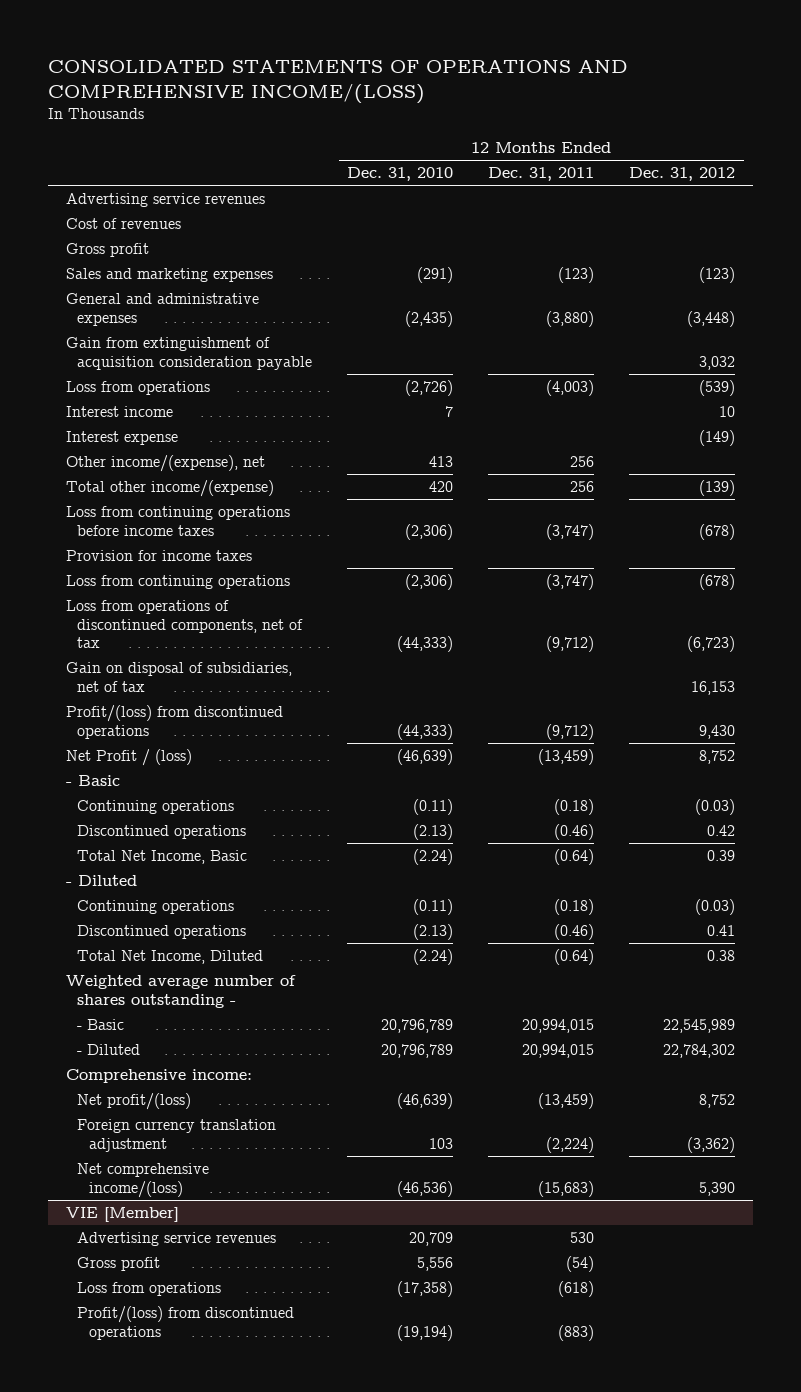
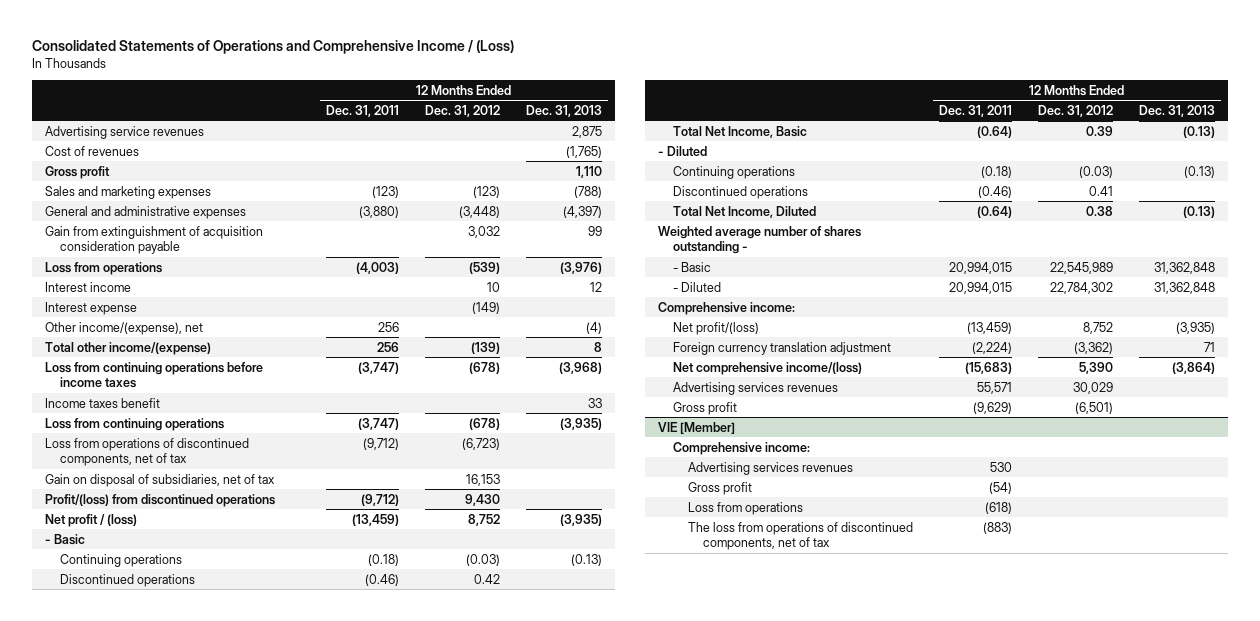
- CONSOLIDATED STATEMENTS OF OPERATIONS AND COMPREHENSIVE INCOME/(LOSS)
+ Consolidated Statements of Operations and Comprehensive Income / (Loss)
- | 12 Months Ended Dec. 31, 2010 | 12 Months Ended Dec. 31, 2011 | 12 Months Ended Dec. 31, 2012
+ | 12 Months Ended Dec. 31, 2011 | 12 Months Ended Dec. 31, 2012 | 12 Months Ended Dec. 31, 2013
- Provision for income taxes
+ Income taxes benefit | | | 33
- Net Profit / (loss) | (46,639) | (13,459) | 8,752
+ Net profit / (loss) | (13,459) | 8,752 | (3,935)
+ Advertising services revenues | 55,571 | 30,029 |
+ Gross profit | (9,629) | (6,501) |
@ VIE [Member]
- Advertising service revenues | 20,709 | 530 |
+ Comprehensive income:
+ Advertising services revenues | 530 | |
- Profit/(loss) from discontinued operations | (19,194) | (883) |
+ The loss from operations of discontinued components, net of tax | (883) | |

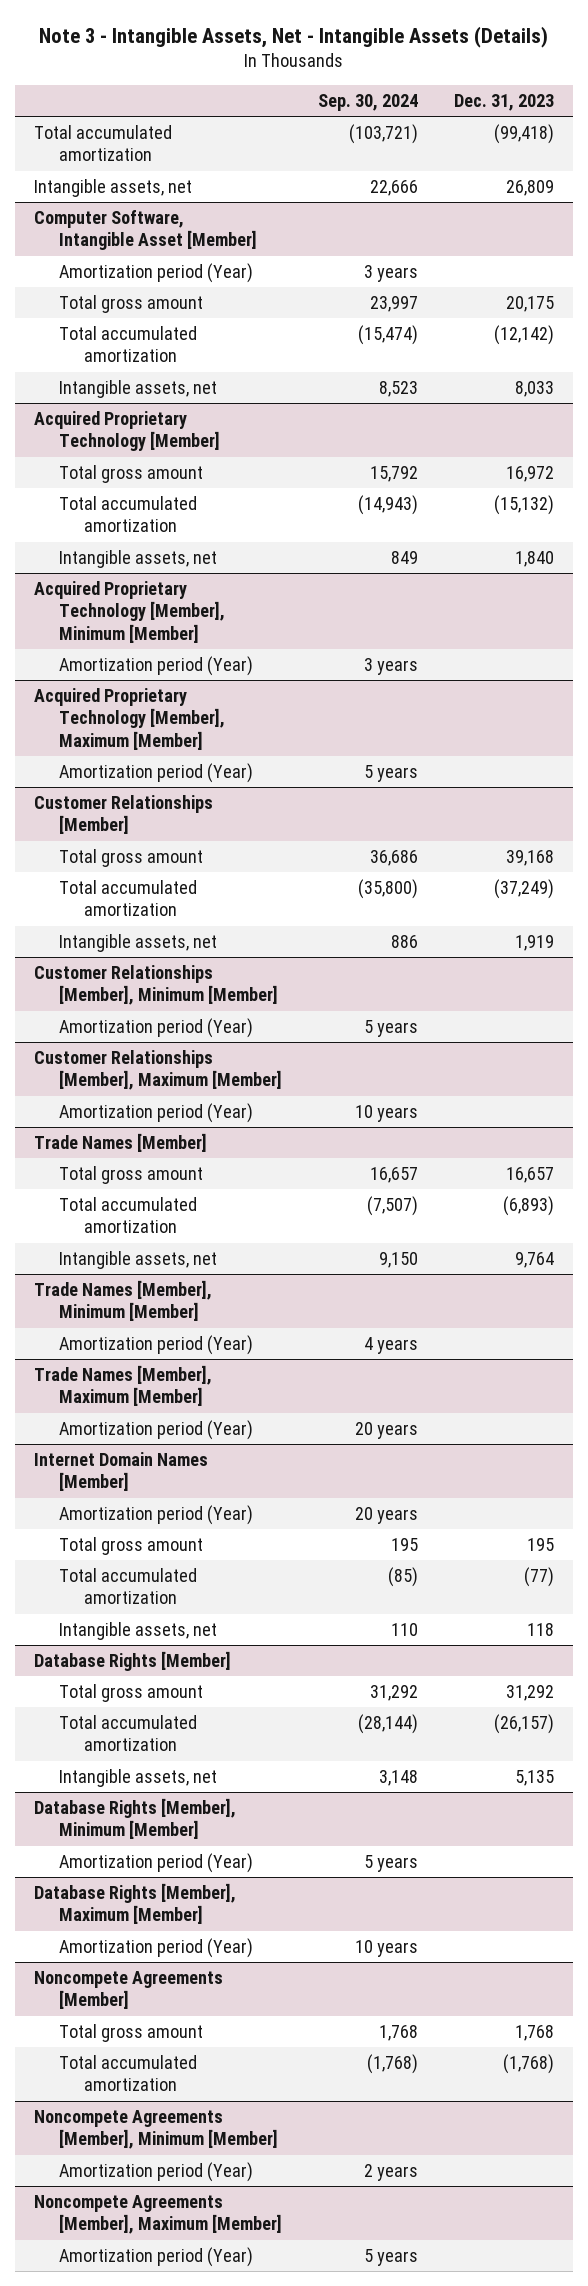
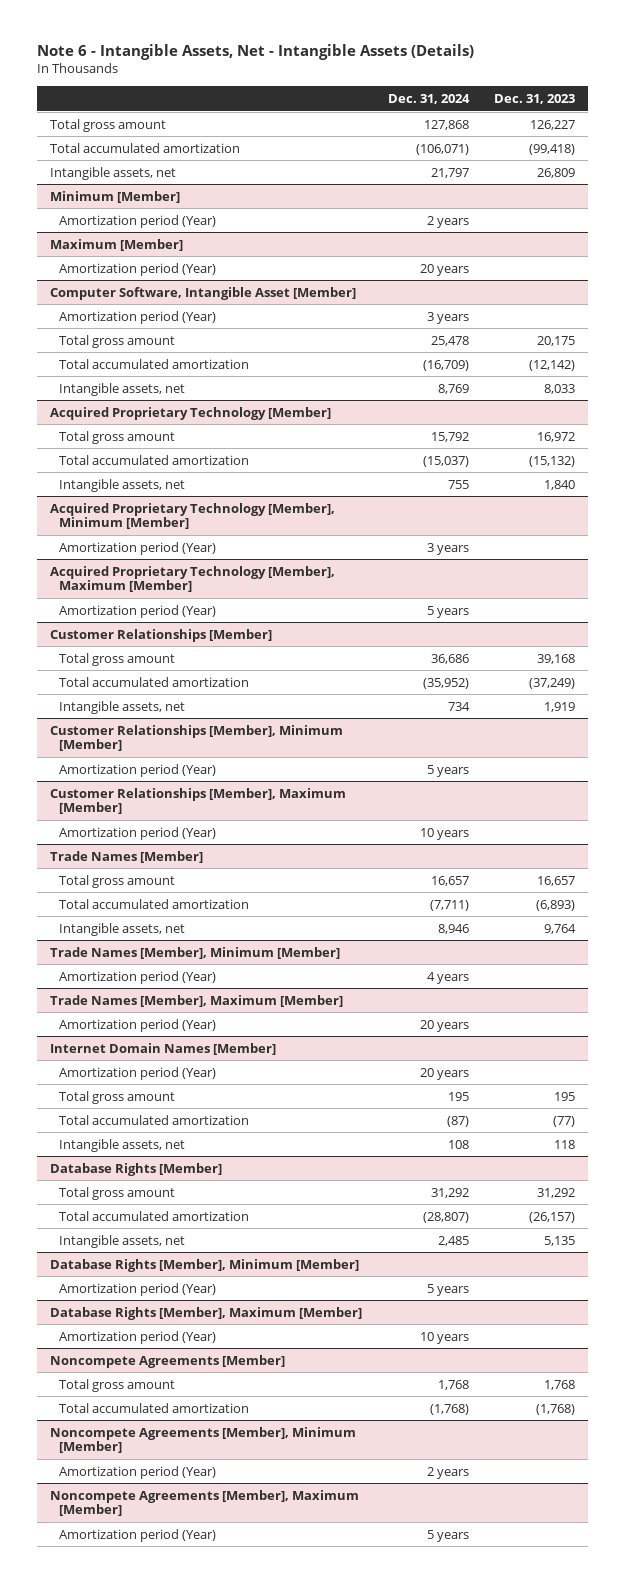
- Note 3 - Intangible Assets, Net - Intangible Assets (Details)
+ Note 6 - Intangible Assets, Net - Intangible Assets (Details)
- | Sep. 30, 2024 | Dec. 31, 2023
+ | Dec. 31, 2024 | Dec. 31, 2023
+ Total gross amount | 127,868 | 126,227
+ Minimum [Member]
+ Amortization period (Year) | 2 years |
+ Maximum [Member]
+ Amortization period (Year) | 20 years |

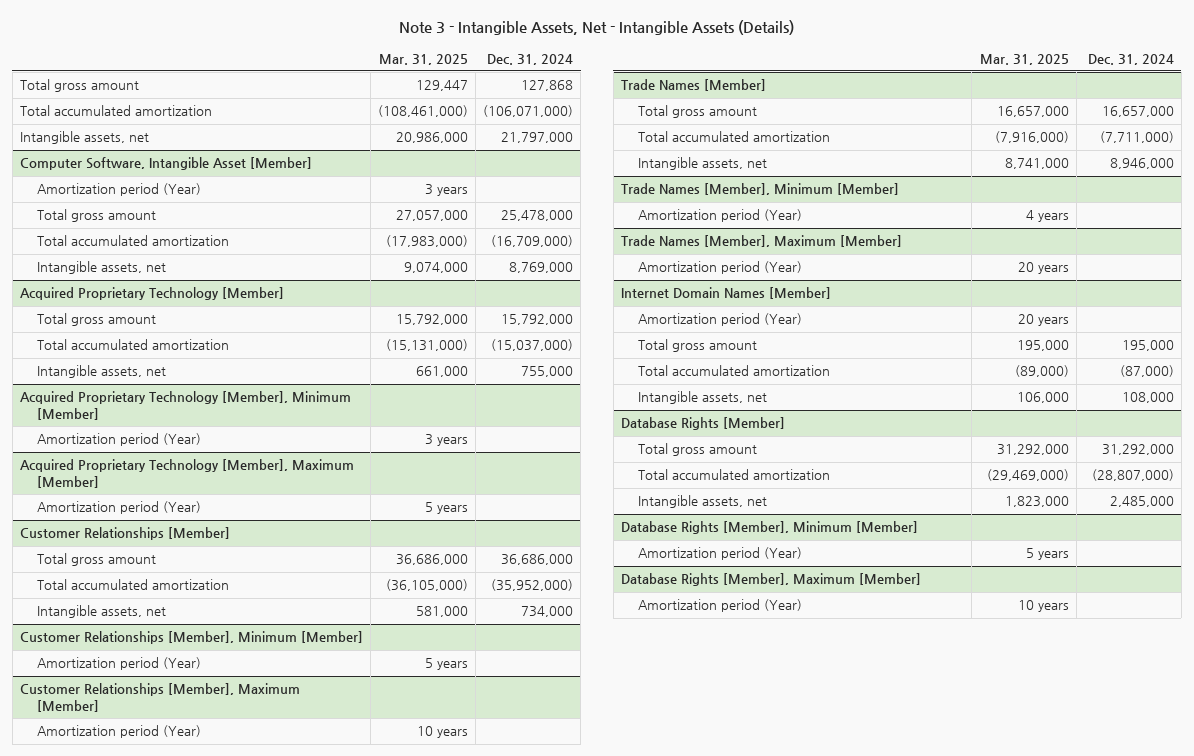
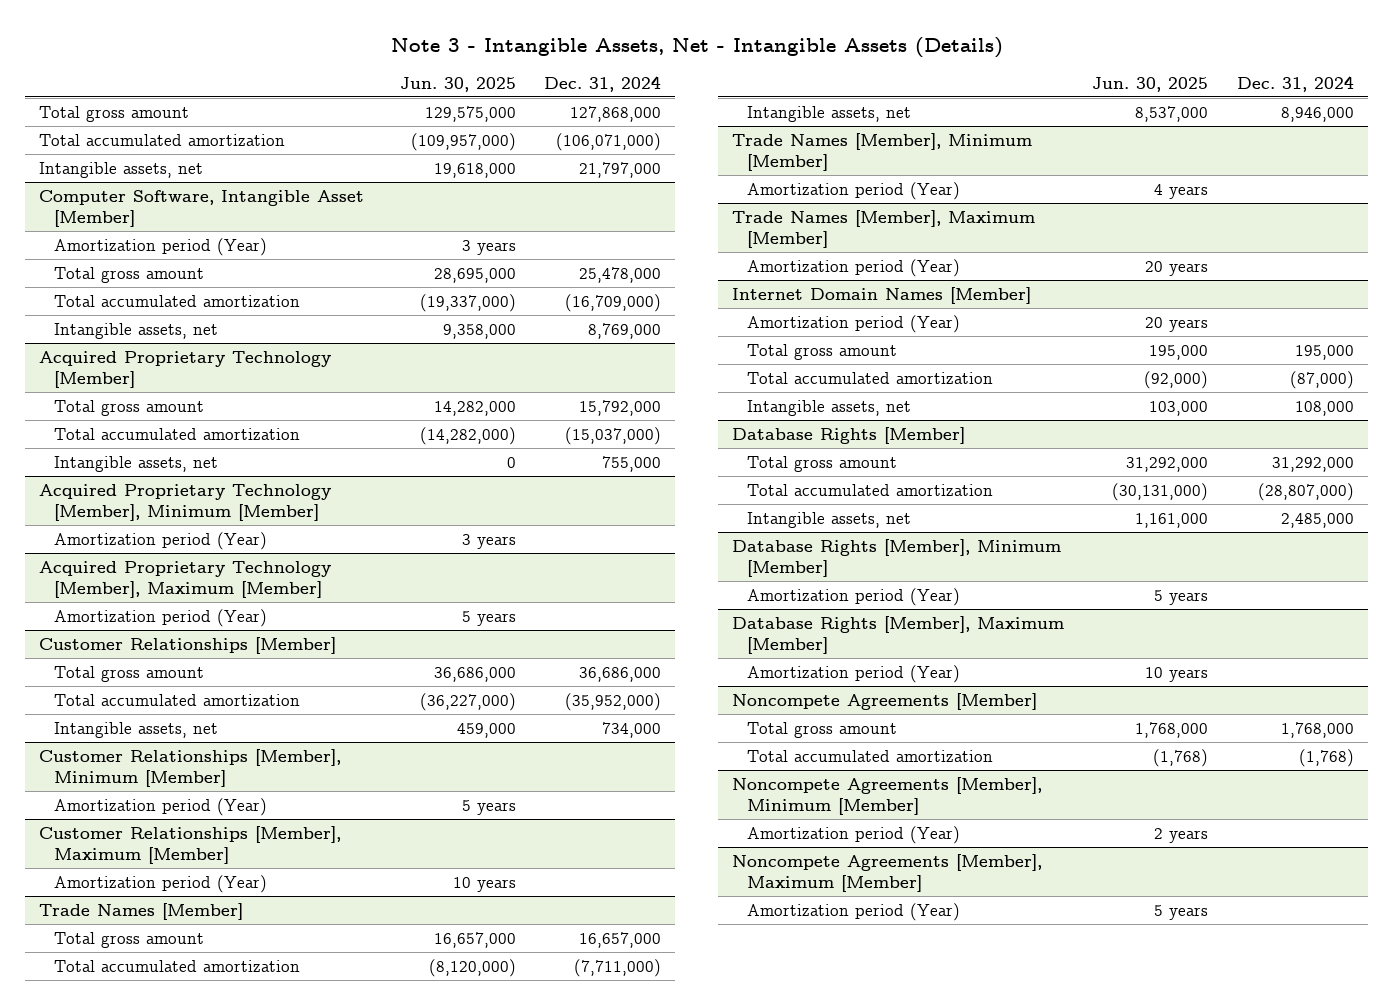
- | Mar. 31, 2025 | Dec. 31, 2024
+ | Jun. 30, 2025 | Dec. 31, 2024
- Total gross amount | 129,447 | 127,868
+ Total gross amount | 129,575,000 | 127,868,000
+ Noncompete Agreements [Member]
+ Total gross amount | 1,768,000 | 1,768,000
+ Total accumulated amortization | (1,768) | (1,768)
+ Noncompete Agreements [Member], Minimum [Member]
+ Amortization period (Year) | 2 years |
+ Noncompete Agreements [Member], Maximum [Member]
+ Amortization period (Year) | 5 years |

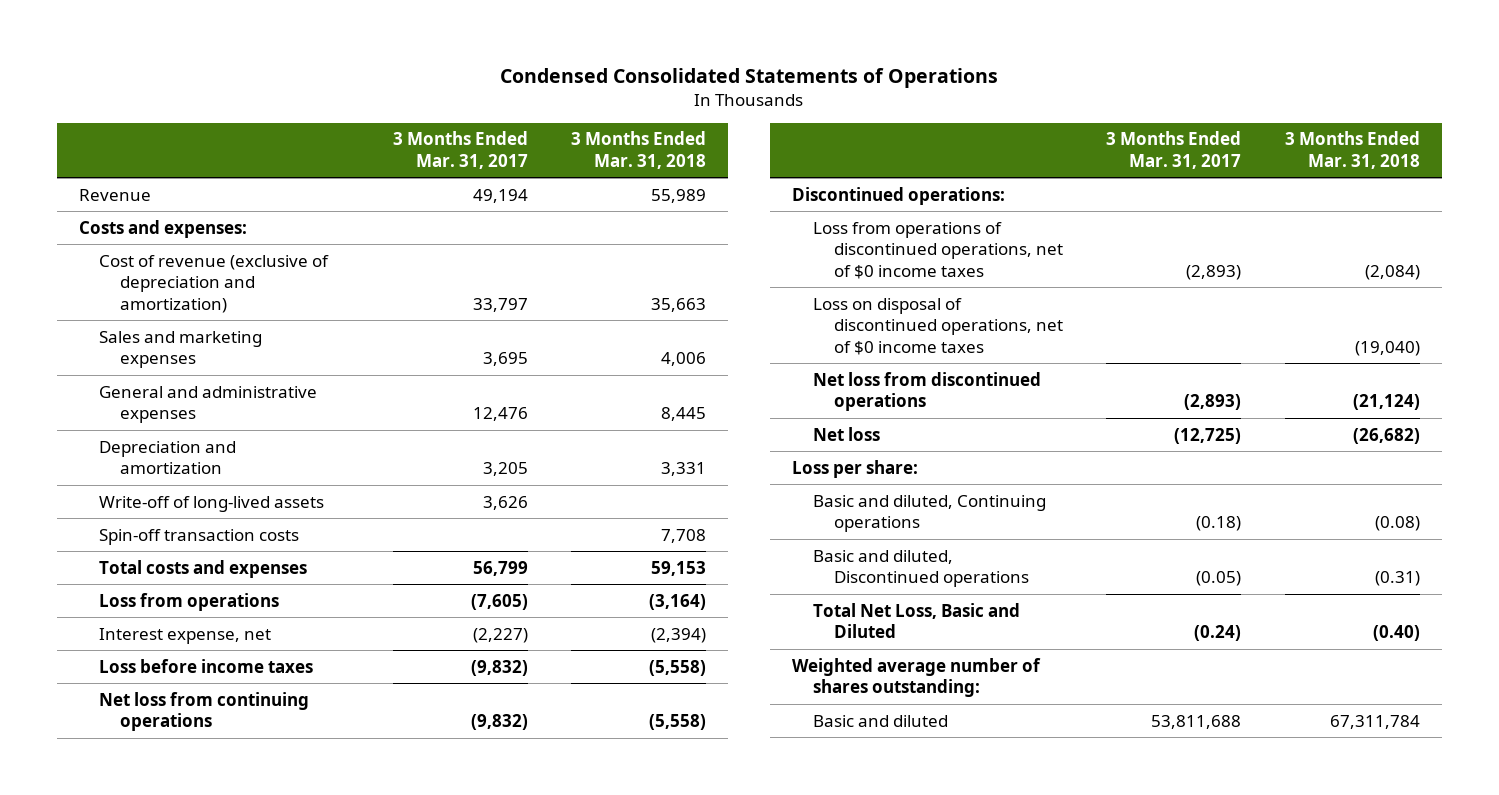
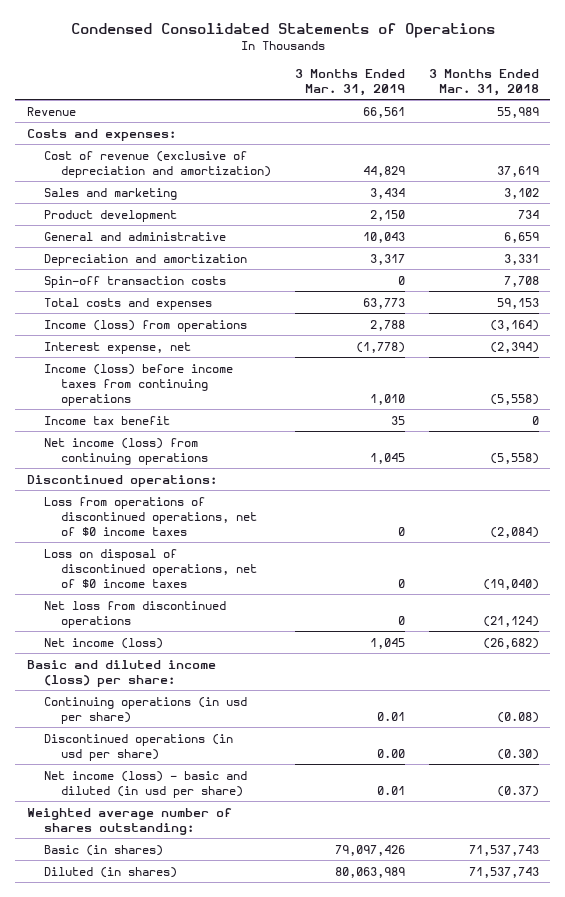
- | 3 Months Ended Mar. 31, 2017 | 3 Months Ended Mar. 31, 2018
+ | 3 Months Ended Mar. 31, 2019 | 3 Months Ended Mar. 31, 2018
- Cost of revenue (exclusive of depreciation and amortization) | 33,797 | 35,663
- Sales and marketing expenses | 3,695 | 4,006
- General and administrative expenses | 12,476 | 8,445
+ Cost of revenue (exclusive of depreciation and amortization) | 44,829 | 37,619
+ Sales and marketing | 3,434 | 3,102
+ Product development | 2,150 | 734
+ General and administrative | 10,043 | 6,659
- Write-off of long-lived assets | 3,626 |
- Loss from operations | (7,605) | (3,164)
+ Income (loss) from operations | 2,788 | (3,164)
- Loss before income taxes | (9,832) | (5,558)
- Net loss from continuing operations | (9,832) | (5,558)
+ Income (loss) before income taxes from continuing operations | 1,010 | (5,558)
+ Income tax benefit | 35 | 0
+ Net income (loss) from continuing operations | 1,045 | (5,558)
- Net loss | (12,725) | (26,682)
- Loss per share:
- Basic and diluted, Continuing operations | (0.18) | (0.08)
- Basic and diluted, Discontinued operations | (0.05) | (0.31)
- Total Net Loss, Basic and Diluted | (0.24) | (0.40)
+ Net income (loss) | 1,045 | (26,682)
+ Basic and diluted income (loss) per share:
+ Continuing operations (in usd per share) | 0.01 | (0.08)
+ Discontinued operations (in usd per share) | 0.00 | (0.30)
+ Net income (loss) - basic and diluted (in usd per share) | 0.01 | (0.37)
- Basic and diluted | 53,811,688 | 67,311,784
+ Basic (in shares) | 79,097,426 | 71,537,743
+ Diluted (in shares) | 80,063,989 | 71,537,743

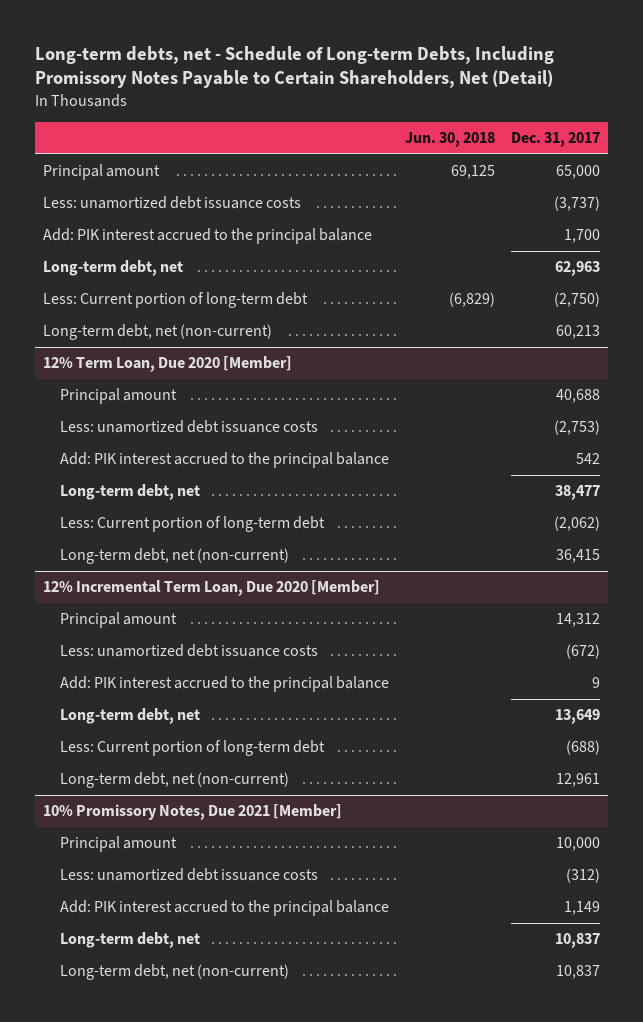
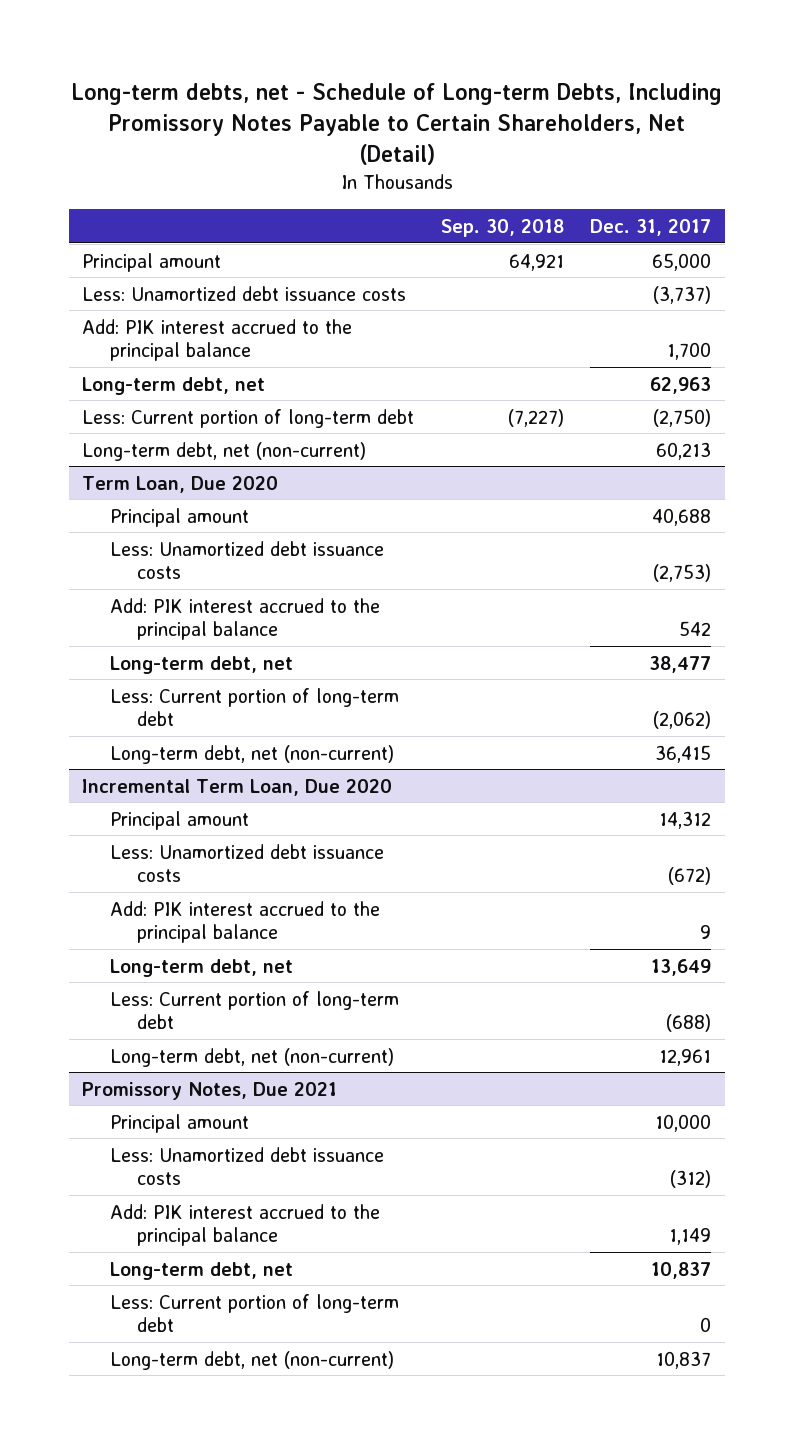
- | Jun. 30, 2018 | Dec. 31, 2017
+ | Sep. 30, 2018 | Dec. 31, 2017
- Less: unamortized debt issuance costs | | (3,737)
+ Less: Unamortized debt issuance costs | | (3,737)
- 12% Term Loan, Due 2020 [Member]
+ Term Loan, Due 2020
- Less: unamortized debt issuance costs | | (2,753)
+ Less: Unamortized debt issuance costs | | (2,753)
- 12% Incremental Term Loan, Due 2020 [Member]
+ Incremental Term Loan, Due 2020
- Less: unamortized debt issuance costs | | (672)
+ Less: Unamortized debt issuance costs | | (672)
- 10% Promissory Notes, Due 2021 [Member]
+ Promissory Notes, Due 2021
- Less: unamortized debt issuance costs | | (312)
+ Less: Unamortized debt issuance costs | | (312)
+ Less: Current portion of long-term debt | | 0

